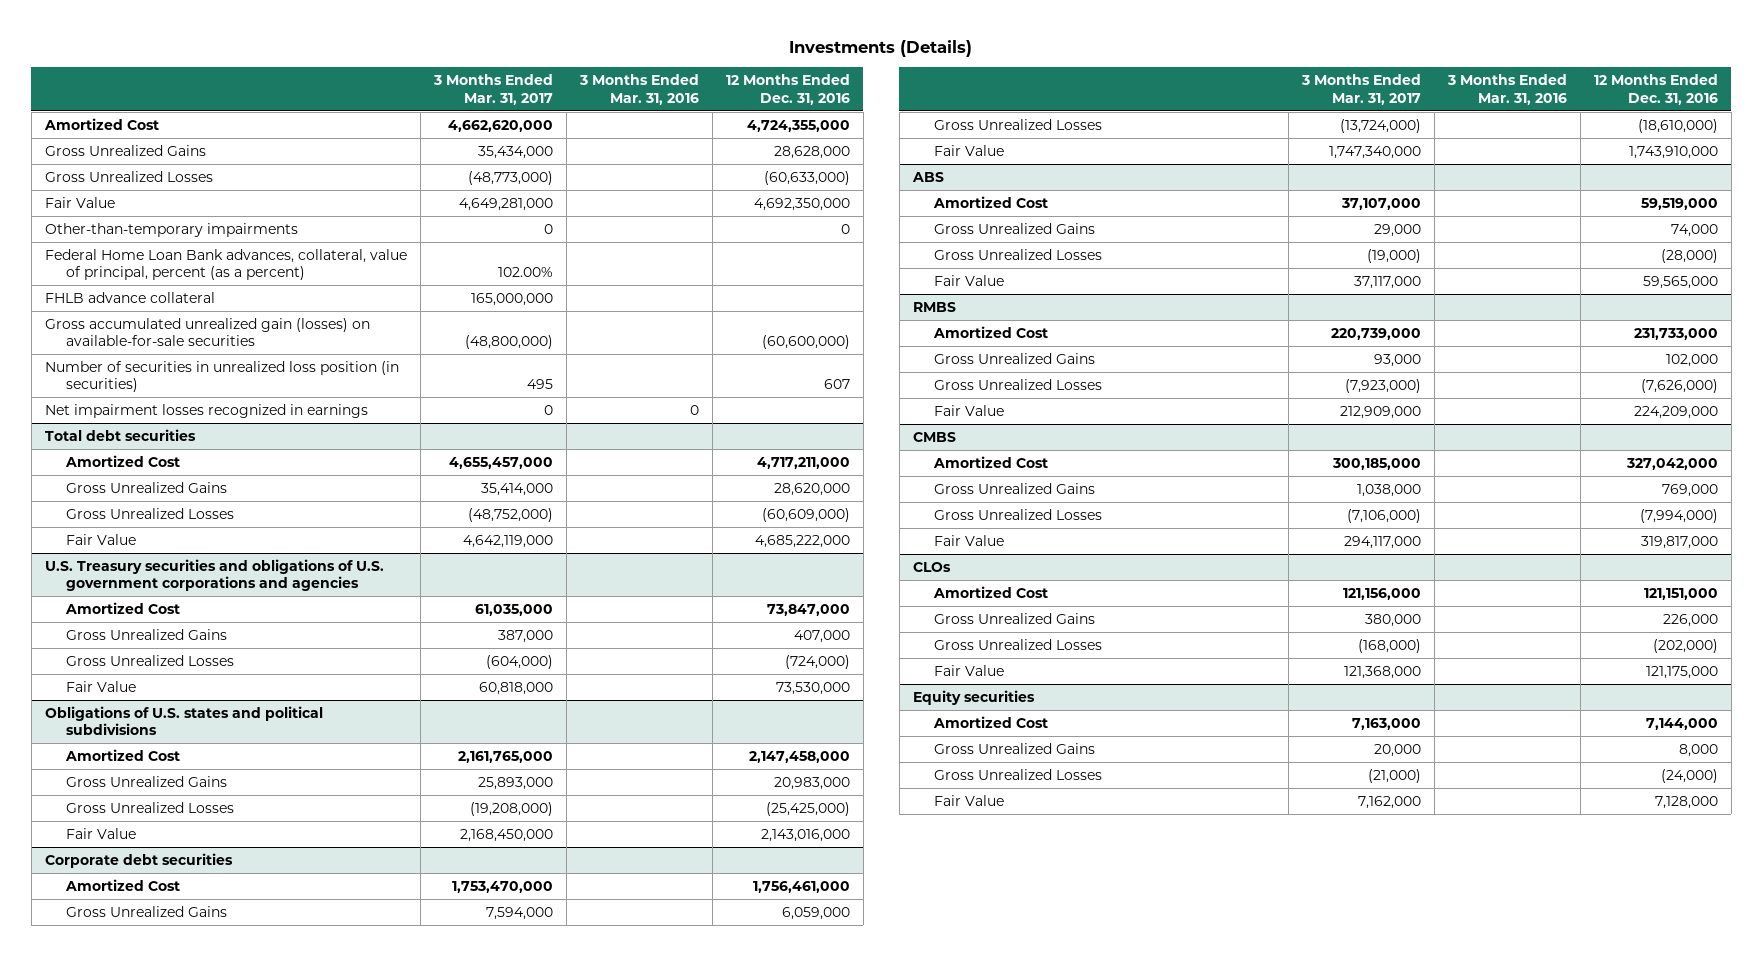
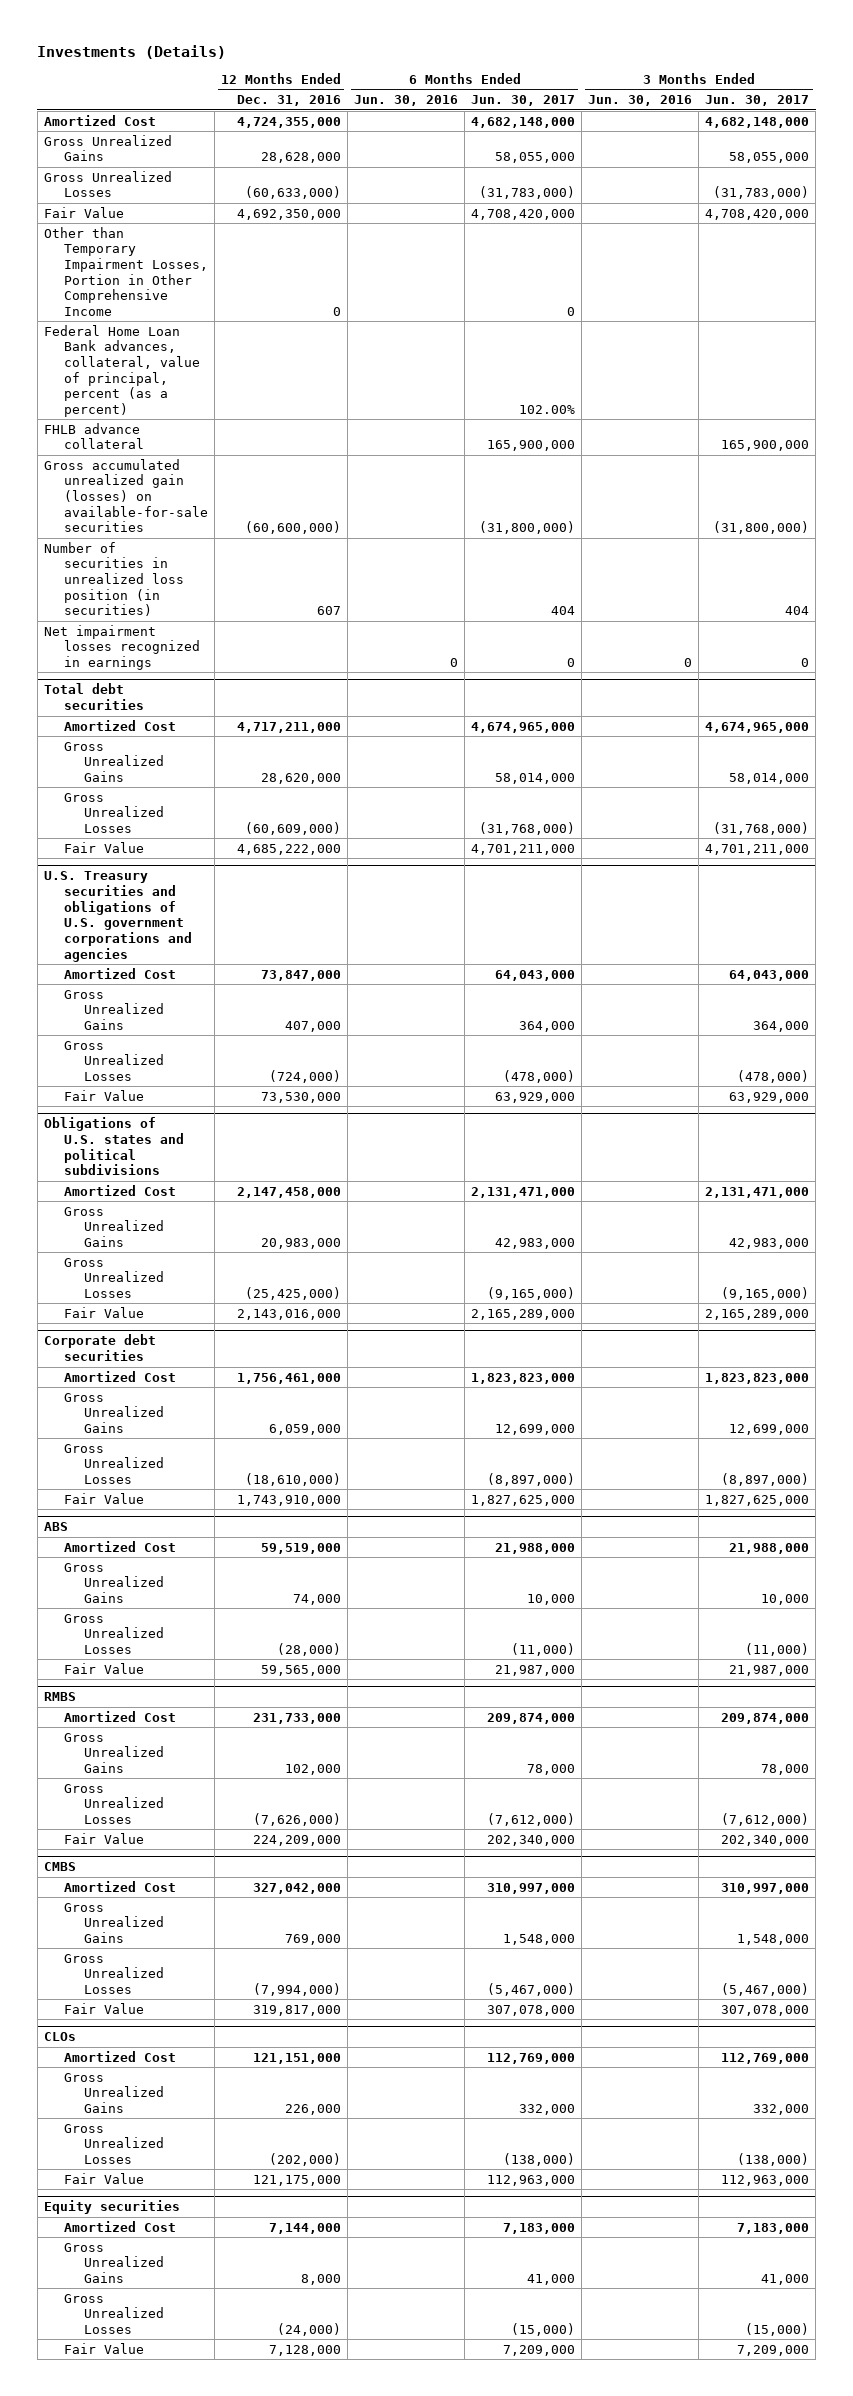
- | 3 Months Ended Mar. 31, 2017 | 3 Months Ended Mar. 31, 2016 | 12 Months Ended Dec. 31, 2016
+ | 12 Months Ended Dec. 31, 2016 | 6 Months Ended Jun. 30, 2016 | 6 Months Ended Jun. 30, 2017 | 3 Months Ended Jun. 30, 2016 | 3 Months Ended Jun. 30, 2017
- Other-than-temporary impairments | 0 | | 0
+ Other than Temporary Impairment Losses, Portion in Other Comprehensive Income | 0 | | 0 | |

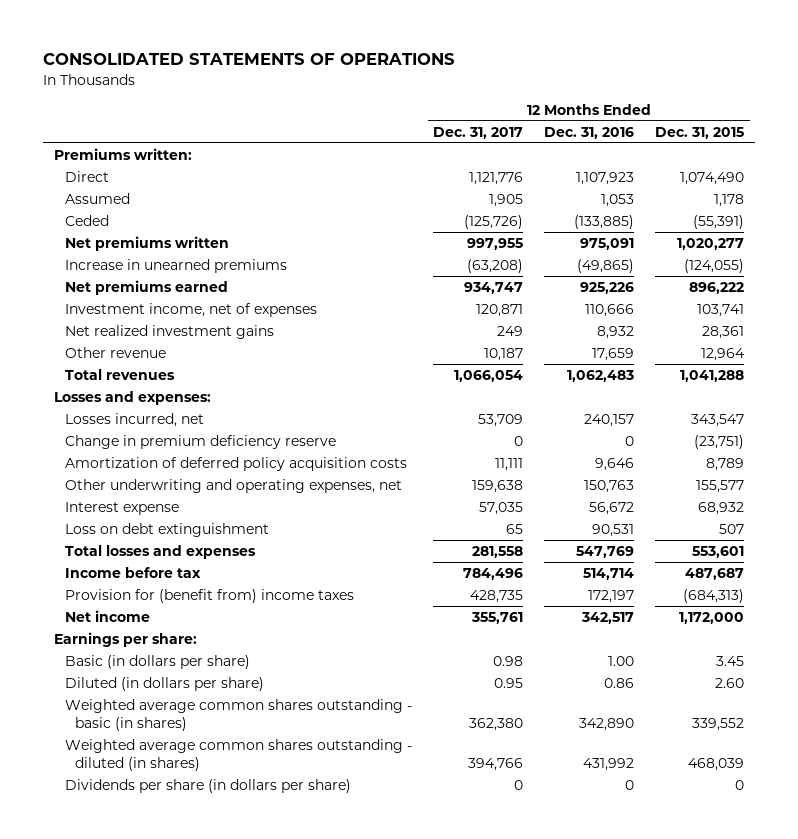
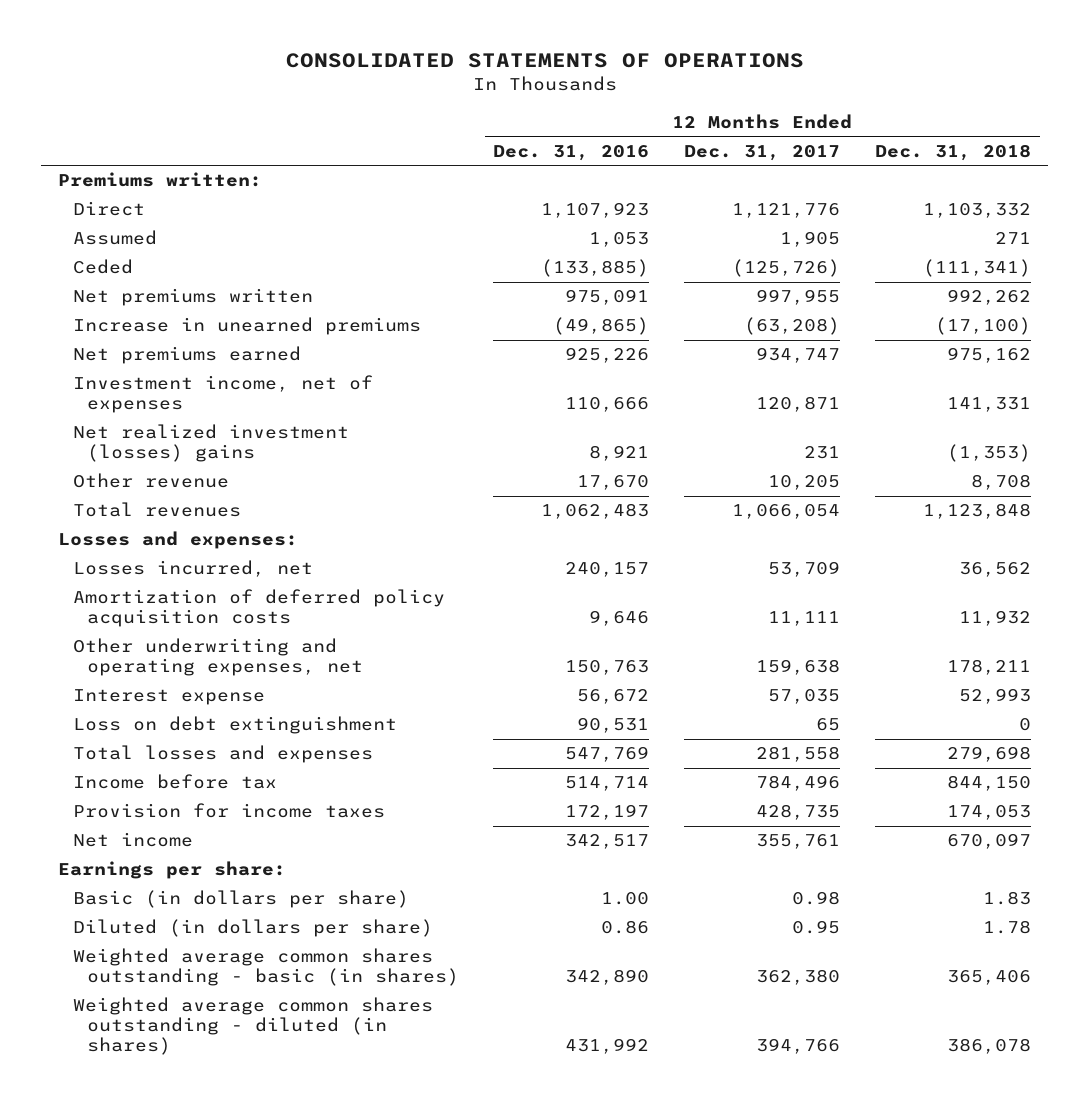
- | 12 Months Ended Dec. 31, 2017 | 12 Months Ended Dec. 31, 2016 | 12 Months Ended Dec. 31, 2015
+ | 12 Months Ended Dec. 31, 2016 | 12 Months Ended Dec. 31, 2017 | 12 Months Ended Dec. 31, 2018
- Net realized investment gains | 249 | 8,932 | 28,361
- Other revenue | 10,187 | 17,659 | 12,964
+ Net realized investment (losses) gains | 8,921 | 231 | (1,353)
+ Other revenue | 17,670 | 10,205 | 8,708
- Change in premium deficiency reserve | 0 | 0 | (23,751)
- Provision for (benefit from) income taxes | 428,735 | 172,197 | (684,313)
+ Provision for income taxes | 172,197 | 428,735 | 174,053
- Dividends per share (in dollars per share) | 0 | 0 | 0

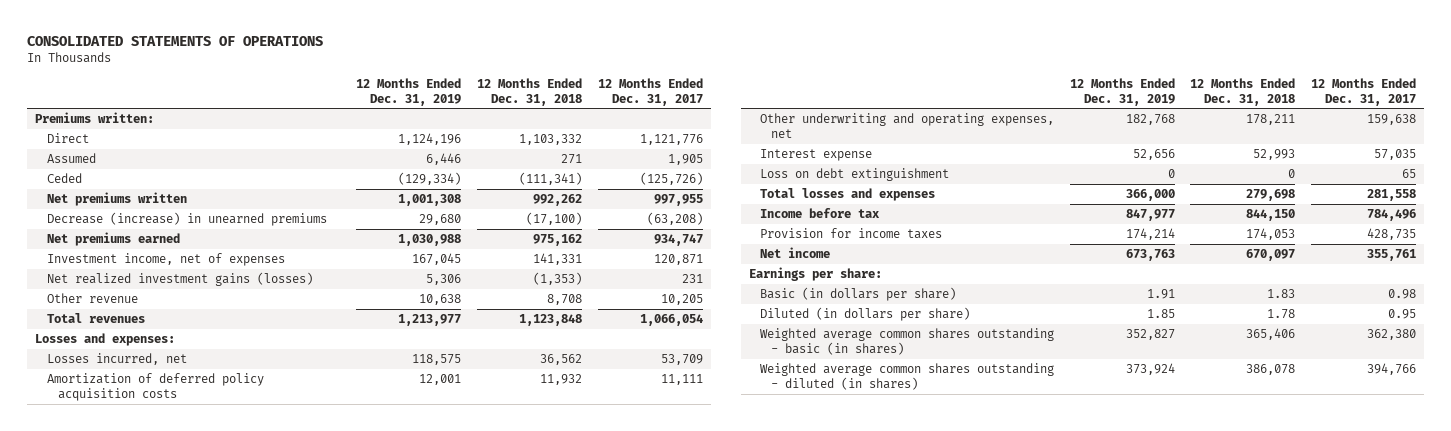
- | 12 Months Ended Dec. 31, 2016 | 12 Months Ended Dec. 31, 2017 | 12 Months Ended Dec. 31, 2018
+ | 12 Months Ended Dec. 31, 2019 | 12 Months Ended Dec. 31, 2018 | 12 Months Ended Dec. 31, 2017
- Increase in unearned premiums | (49,865) | (63,208) | (17,100)
+ Decrease (increase) in unearned premiums | 29,680 | (17,100) | (63,208)
- Net realized investment (losses) gains | 8,921 | 231 | (1,353)
+ Net realized investment gains (losses) | 5,306 | (1,353) | 231

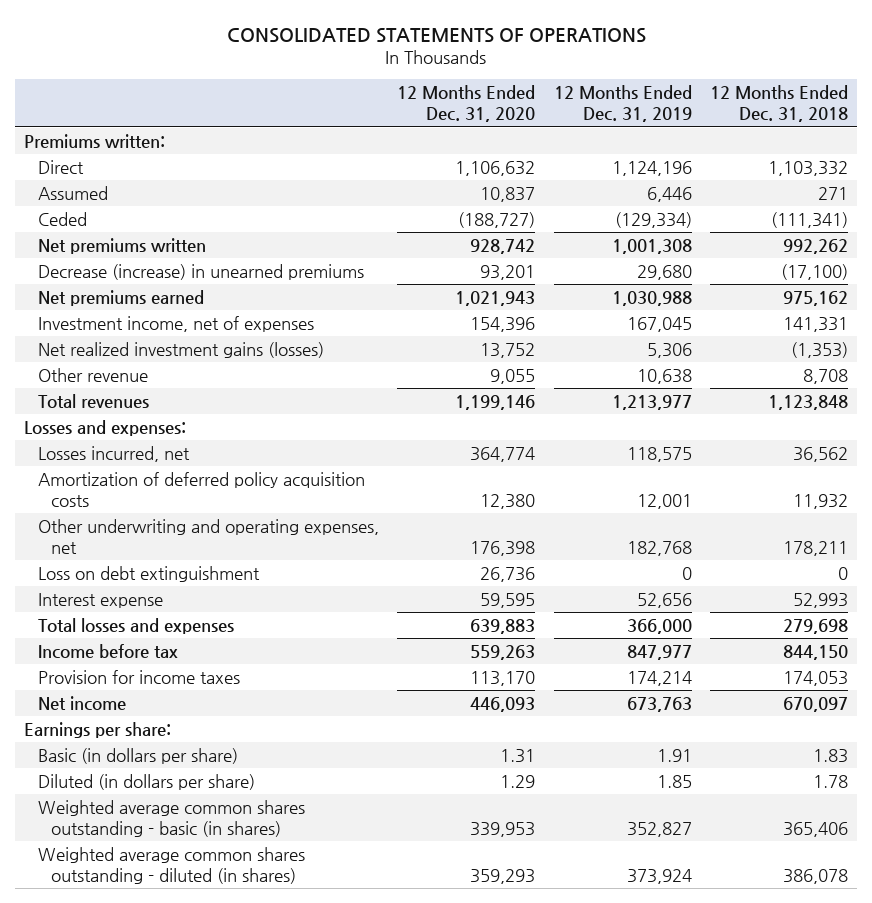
- | 12 Months Ended Dec. 31, 2019 | 12 Months Ended Dec. 31, 2018 | 12 Months Ended Dec. 31, 2017
+ | 12 Months Ended Dec. 31, 2020 | 12 Months Ended Dec. 31, 2019 | 12 Months Ended Dec. 31, 2018
moved down: Interest expense | 59,595 | 52,656 | 52,993

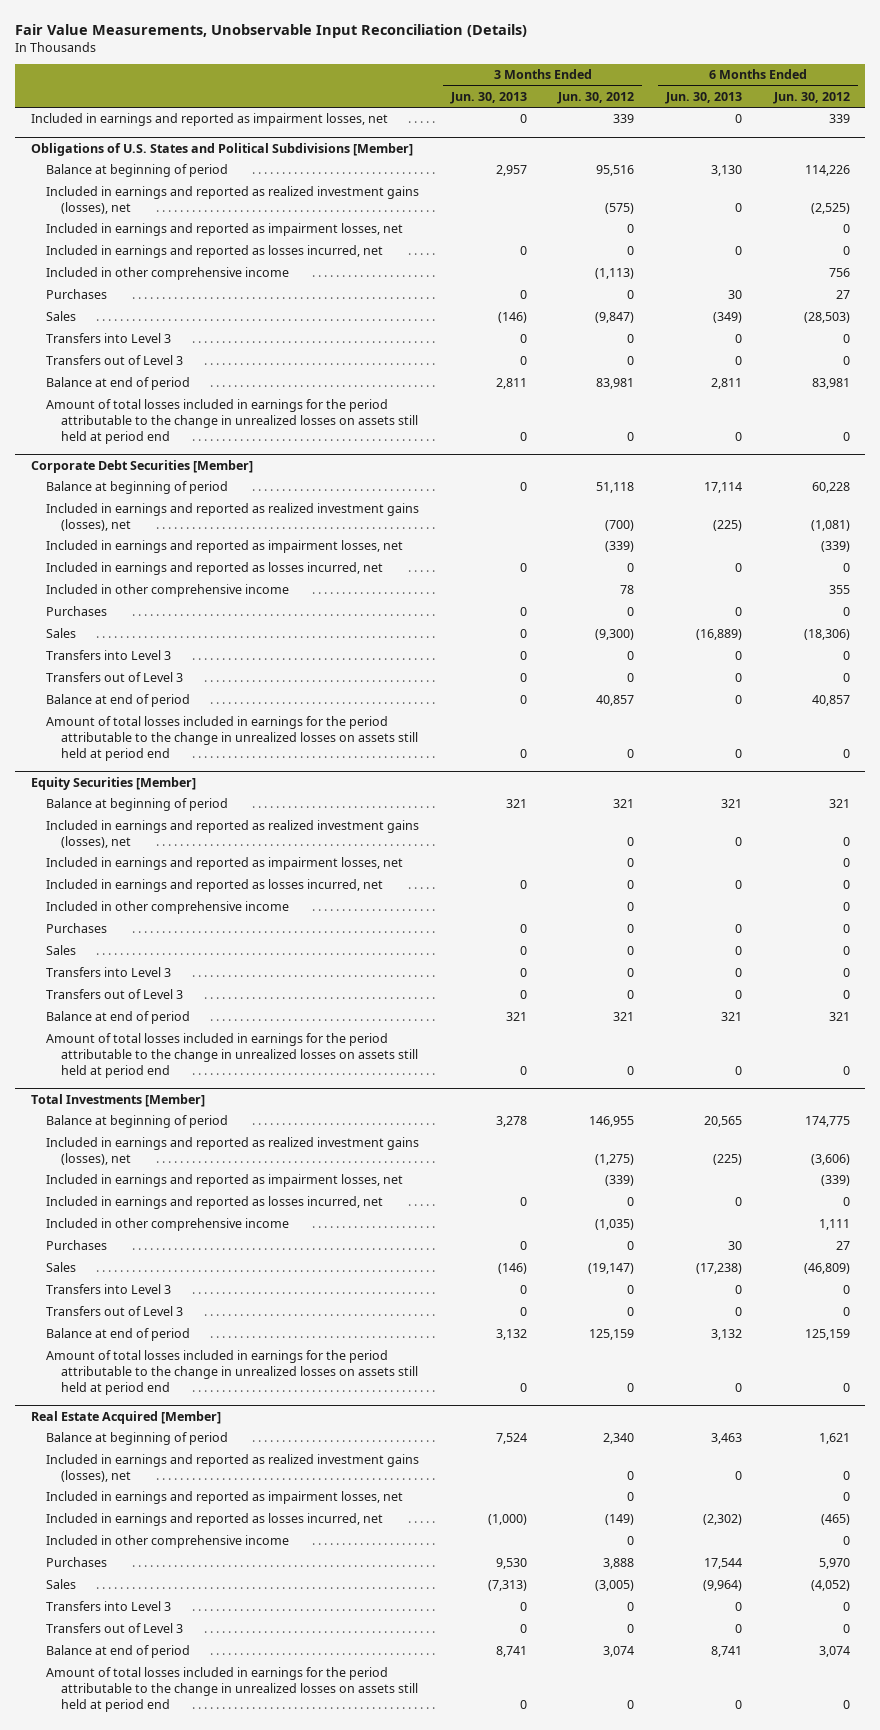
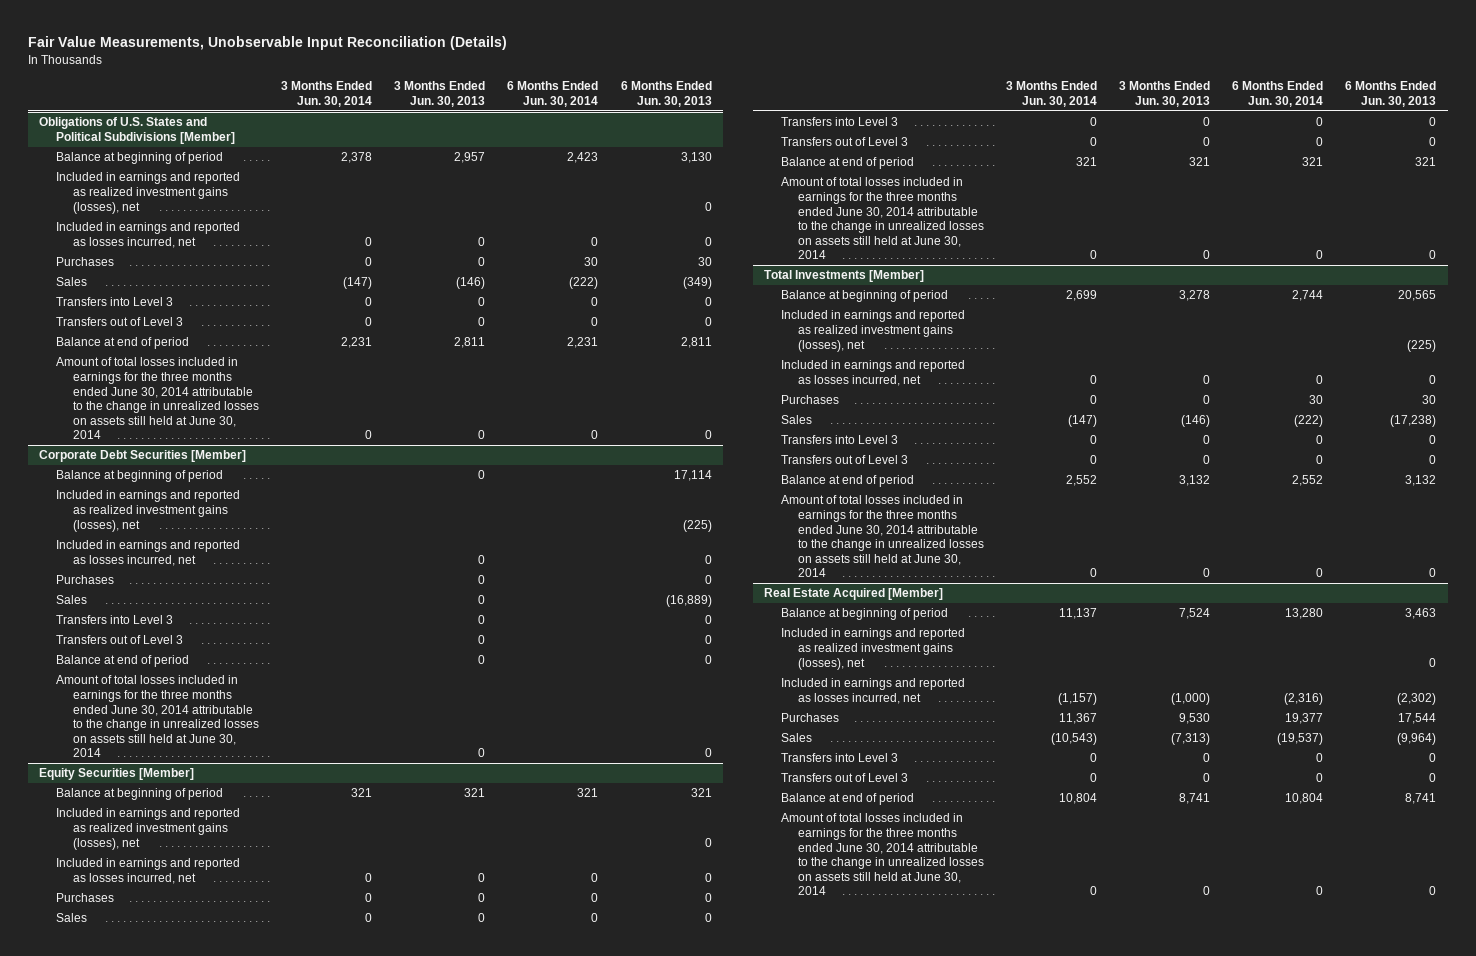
- | 3 Months Ended Jun. 30, 2013 | 3 Months Ended Jun. 30, 2012 | 6 Months Ended Jun. 30, 2013 | 6 Months Ended Jun. 30, 2012
+ | 3 Months Ended Jun. 30, 2014 | 3 Months Ended Jun. 30, 2013 | 6 Months Ended Jun. 30, 2014 | 6 Months Ended Jun. 30, 2013
- Included in earnings and reported as impairment losses, net | 0 | 339 | 0 | 339
@ Obligations of U.S. States and Political Subdivisions [Member]
- Included in earnings and reported as impairment losses, net | | 0 | | 0
- Included in other comprehensive income | | (1,113) | | 756
- Amount of total losses included in earnings for the period attributable to the change in unrealized losses on assets still held at period end | 0 | 0 | 0 | 0
+ Amount of total losses included in earnings for the three months ended June 30, 2014 attributable to the change in unrealized losses on assets still held at June 30, 2014 | 0 | 0 | 0 | 0
@ Corporate Debt Securities [Member]
- Included in earnings and reported as impairment losses, net | | (339) | | (339)
- Included in other comprehensive income | | 78 | | 355
- Amount of total losses included in earnings for the period attributable to the change in unrealized losses on assets still held at period end | 0 | 0 | 0 | 0
+ Amount of total losses included in earnings for the three months ended June 30, 2014 attributable to the change in unrealized losses on assets still held at June 30, 2014 | | 0 | | 0
@ Equity Securities [Member]
- Included in earnings and reported as impairment losses, net | | 0 | | 0
- Included in other comprehensive income | | 0 | | 0
- Amount of total losses included in earnings for the period attributable to the change in unrealized losses on assets still held at period end | 0 | 0 | 0 | 0
+ Amount of total losses included in earnings for the three months ended June 30, 2014 attributable to the change in unrealized losses on assets still held at June 30, 2014 | 0 | 0 | 0 | 0
@ Total Investments [Member]
- Included in earnings and reported as impairment losses, net | | (339) | | (339)
- Included in other comprehensive income | | (1,035) | | 1,111
- Amount of total losses included in earnings for the period attributable to the change in unrealized losses on assets still held at period end | 0 | 0 | 0 | 0
+ Amount of total losses included in earnings for the three months ended June 30, 2014 attributable to the change in unrealized losses on assets still held at June 30, 2014 | 0 | 0 | 0 | 0
@ Real Estate Acquired [Member]
- Included in earnings and reported as impairment losses, net | | 0 | | 0
- Included in other comprehensive income | | 0 | | 0
- Amount of total losses included in earnings for the period attributable to the change in unrealized losses on assets still held at period end | 0 | 0 | 0 | 0
+ Amount of total losses included in earnings for the three months ended June 30, 2014 attributable to the change in unrealized losses on assets still held at June 30, 2014 | 0 | 0 | 0 | 0

